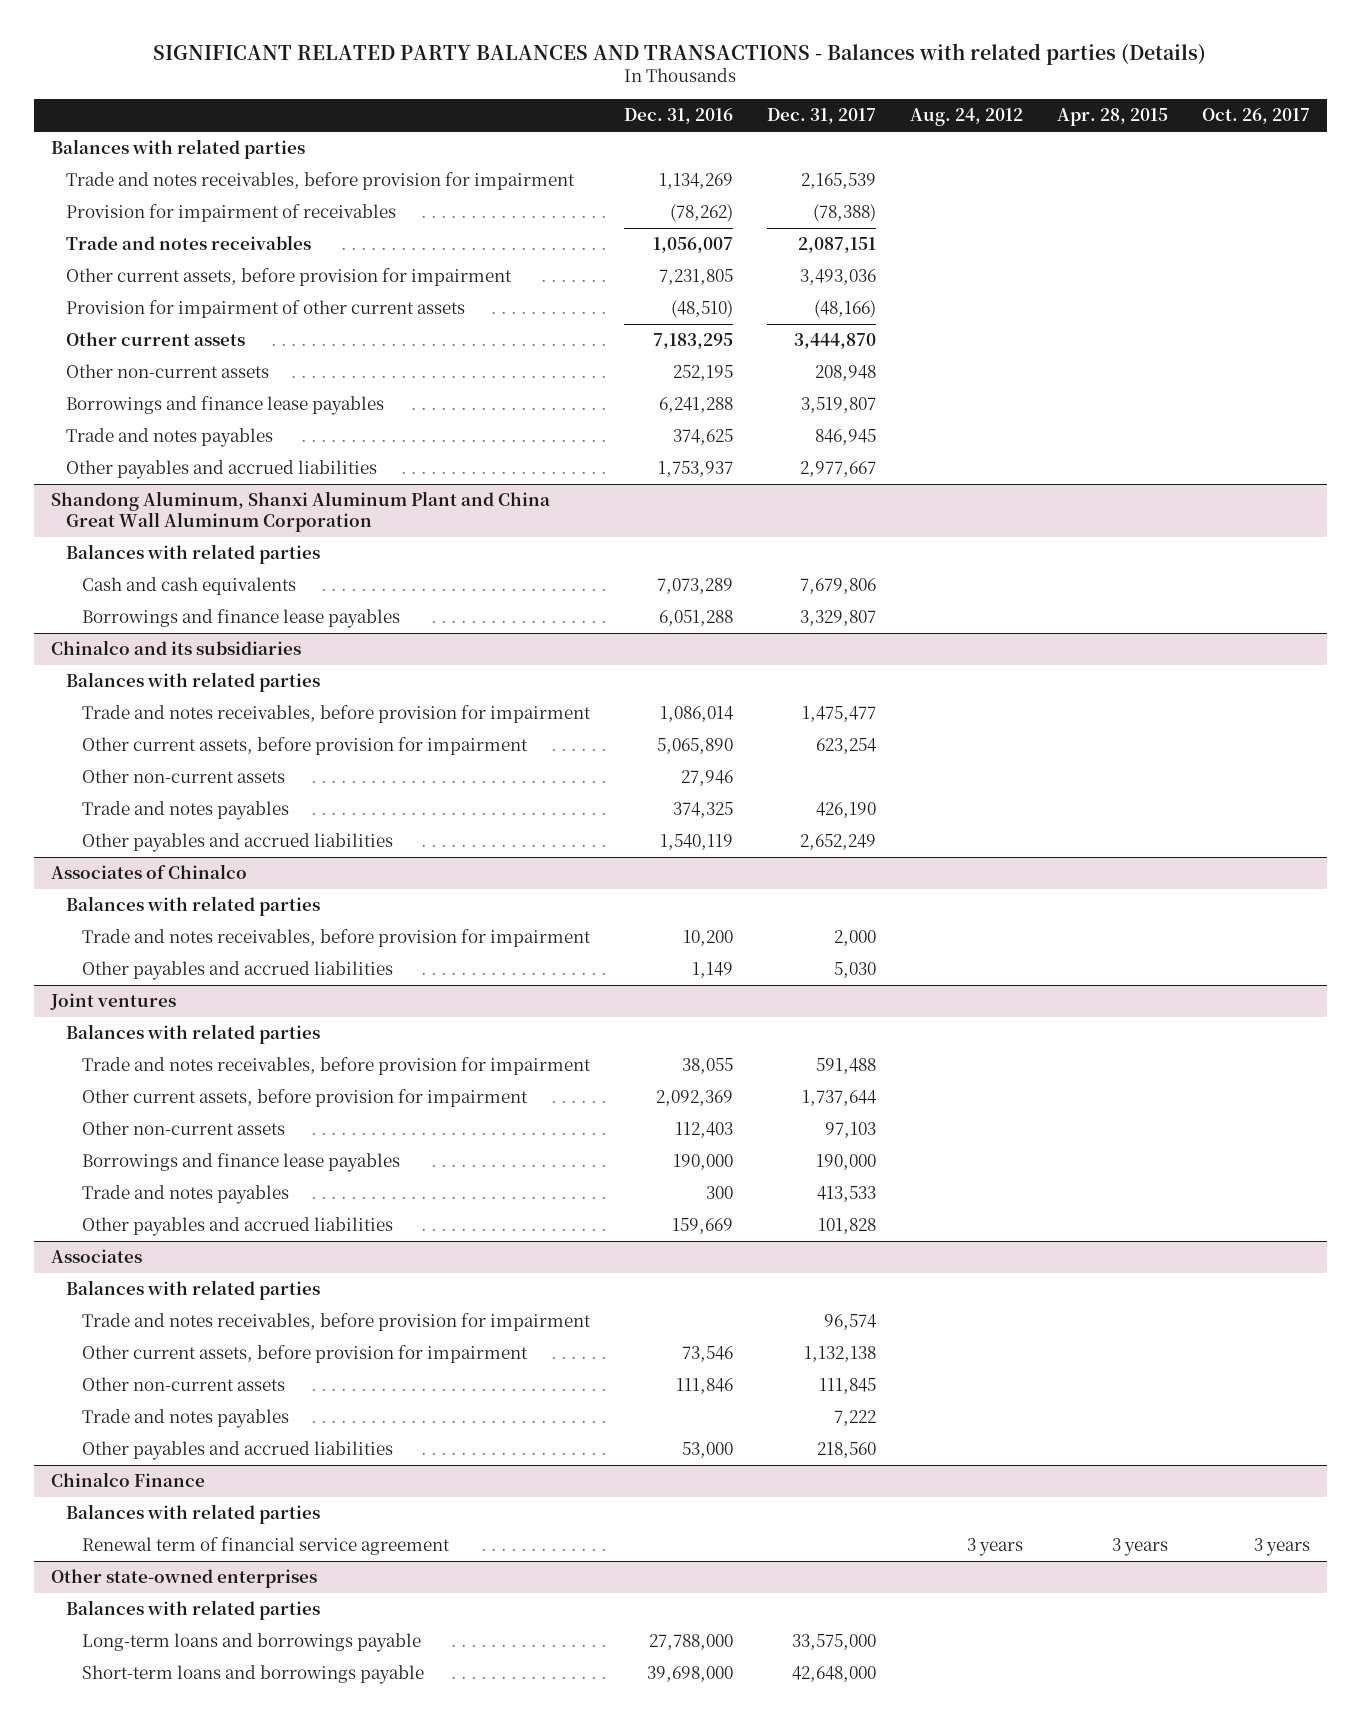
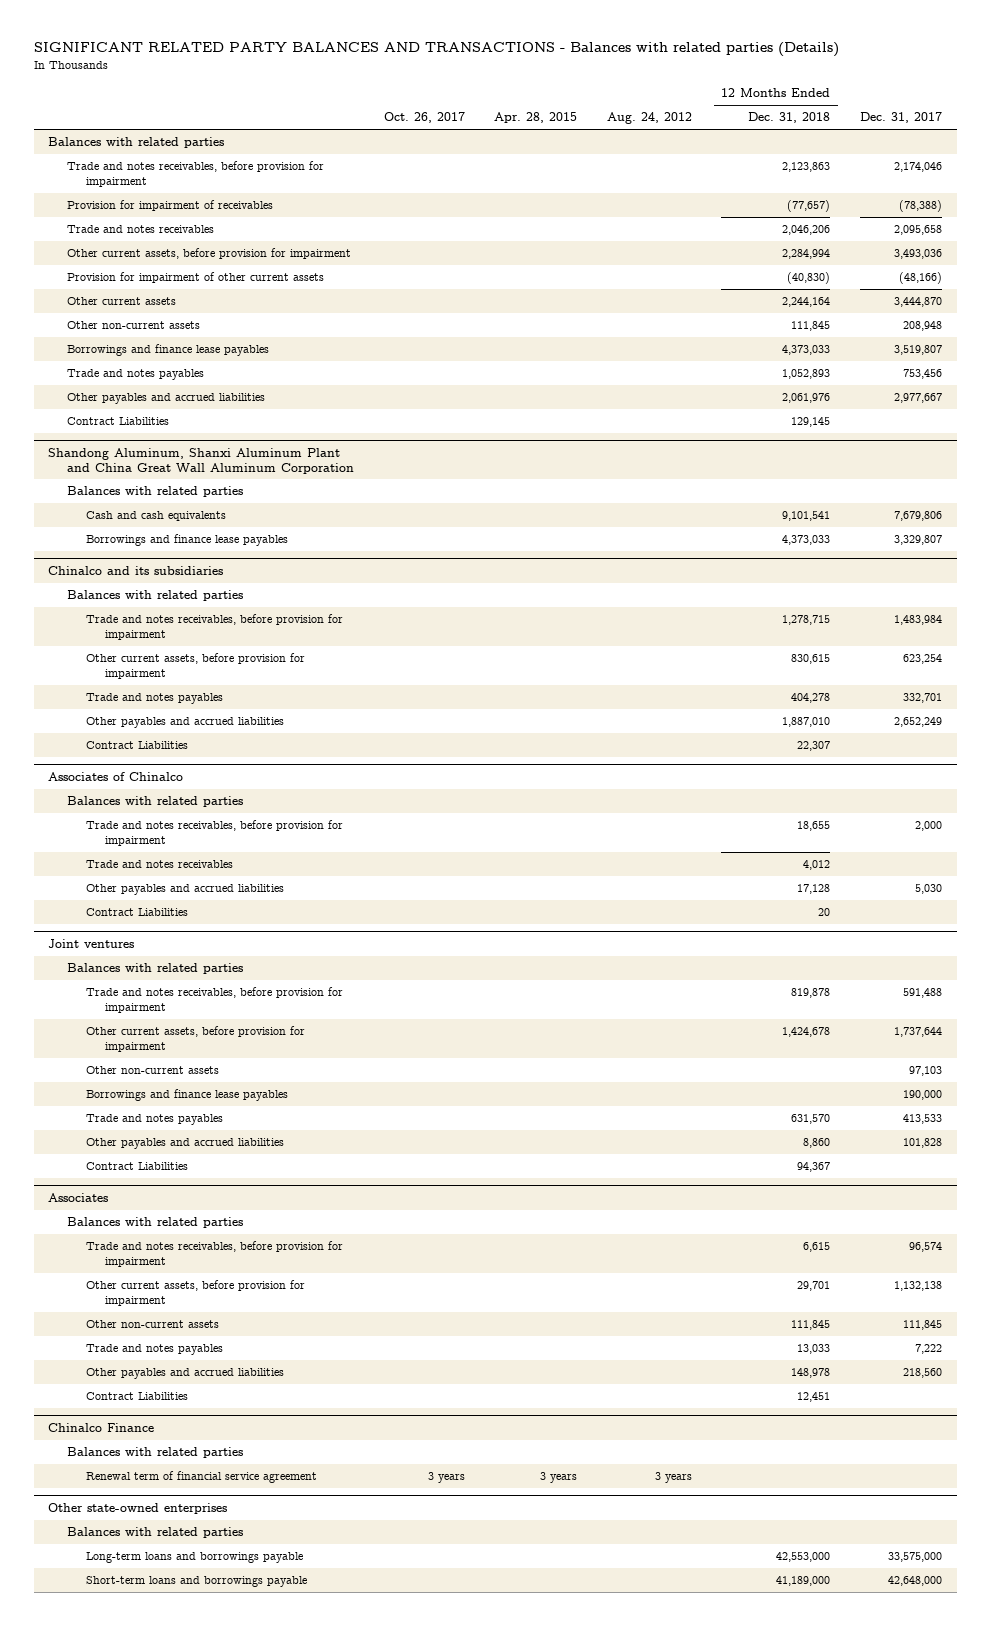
- | Dec. 31, 2016 | Dec. 31, 2017 | Aug. 24, 2012 | Apr. 28, 2015 | Oct. 26, 2017
+ | Oct. 26, 2017 | Apr. 28, 2015 | Aug. 24, 2012 | 12 Months Ended Dec. 31, 2018 | Dec. 31, 2017
- Trade and notes receivables, before provision for impairment | 1,134,269 | 2,165,539 | | |
+ Trade and notes receivables, before provision for impairment | | | | 2,123,863 | 2,174,046
- Trade and notes receivables | 1,056,007 | 2,087,151 | | |
+ Trade and notes receivables | | | | 2,046,206 | 2,095,658
- Trade and notes payables | 374,625 | 846,945 | | |
+ Trade and notes payables | | | | 1,052,893 | 753,456
+ Contract Liabilities | | | | 129,145 |
@ Chinalco and its subsidiaries
- Trade and notes receivables, before provision for impairment | 1,086,014 | 1,475,477 | | |
+ Trade and notes receivables, before provision for impairment | | | | 1,278,715 | 1,483,984
- Other non-current assets | 27,946 | | | |
- Trade and notes payables | 374,325 | 426,190 | | |
+ Trade and notes payables | | | | 404,278 | 332,701
+ Contract Liabilities | | | | 22,307 |
@ Associates of Chinalco
+ Trade and notes receivables | | | | 4,012 |
+ Contract Liabilities | | | | 20 |
@ Joint ventures
+ Contract Liabilities | | | | 94,367 |
@ Associates
+ Contract Liabilities | | | | 12,451 |

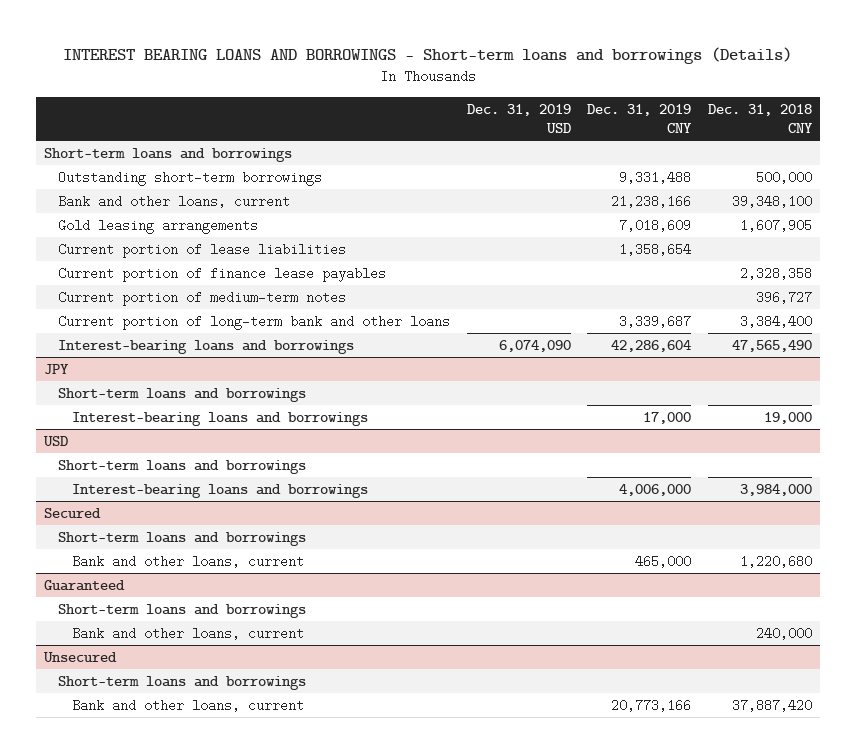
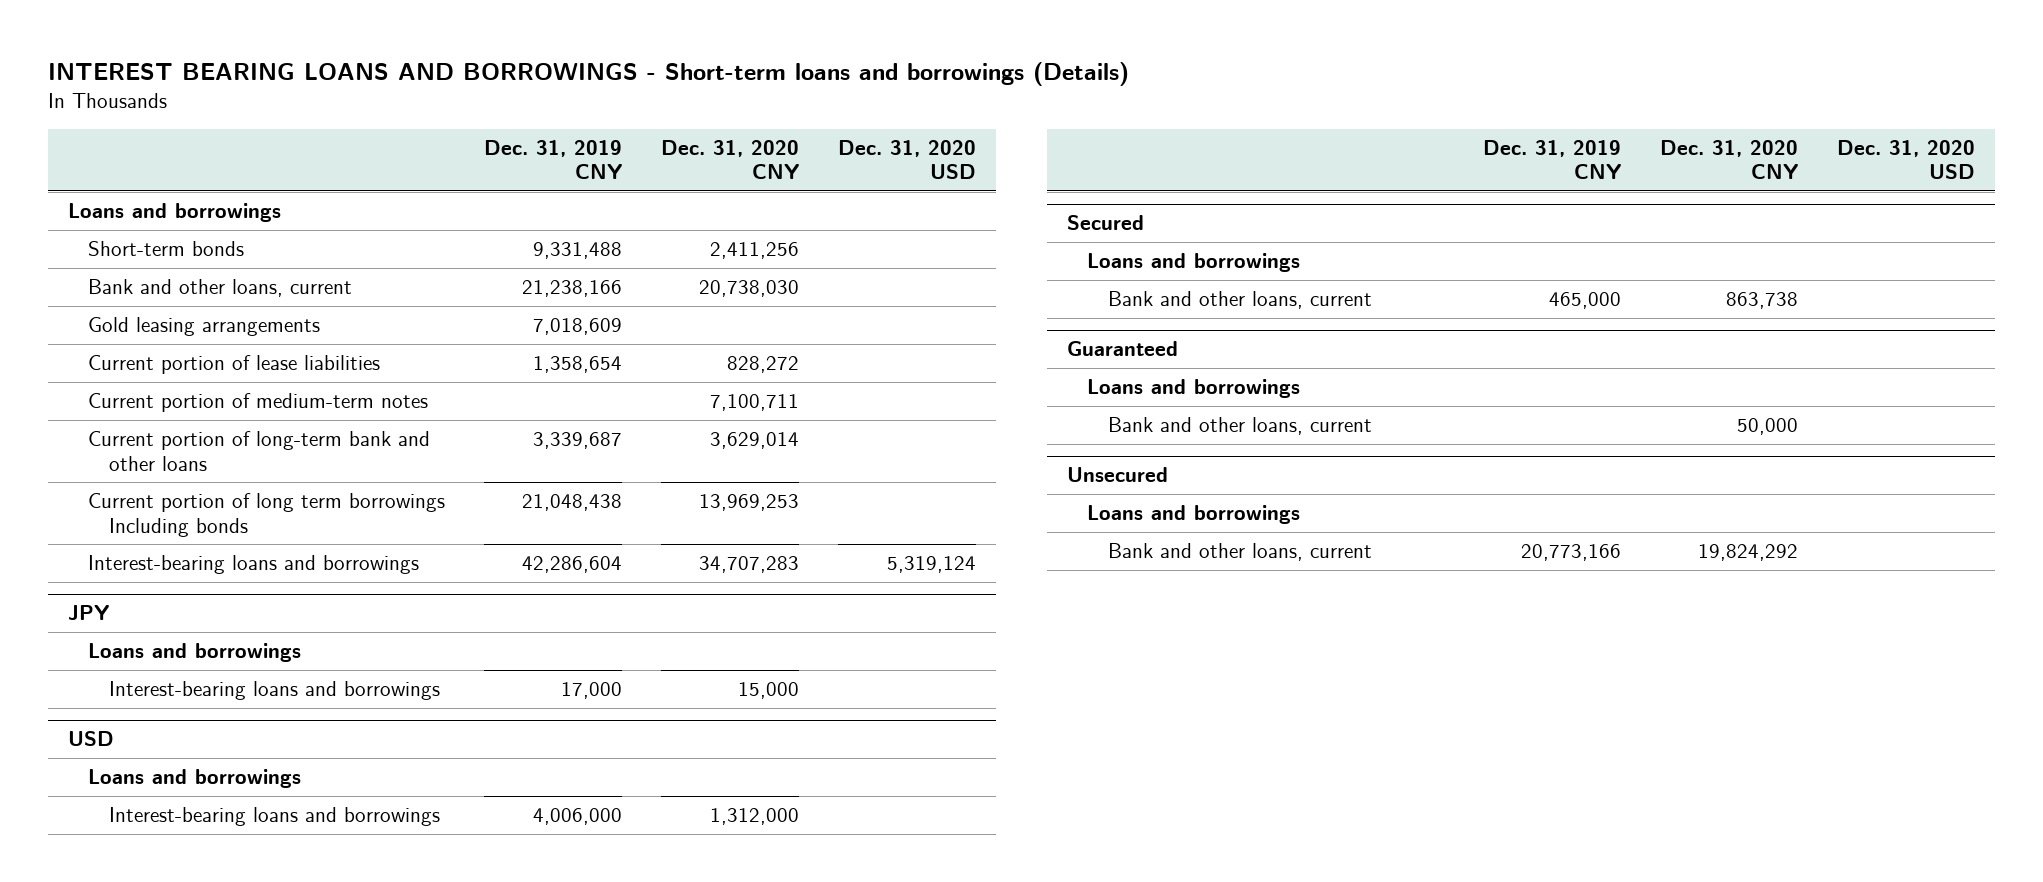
- | Dec. 31, 2019 USD | Dec. 31, 2019 CNY | Dec. 31, 2018 CNY
+ | Dec. 31, 2019 CNY | Dec. 31, 2020 CNY | Dec. 31, 2020 USD
- Short-term loans and borrowings
- Outstanding short-term borrowings | | 9,331,488 | 500,000
+ Loans and borrowings
+ Short-term bonds | 9,331,488 | 2,411,256 |
- Current portion of finance lease payables | | | 2,328,358
+ Current portion of long term borrowings Including bonds | 21,048,438 | 13,969,253 |
@ JPY
- Short-term loans and borrowings
+ Loans and borrowings
@ USD
- Short-term loans and borrowings
+ Loans and borrowings
@ Secured
- Short-term loans and borrowings
+ Loans and borrowings
@ Guaranteed
- Short-term loans and borrowings
+ Loans and borrowings
@ Unsecured
- Short-term loans and borrowings
+ Loans and borrowings

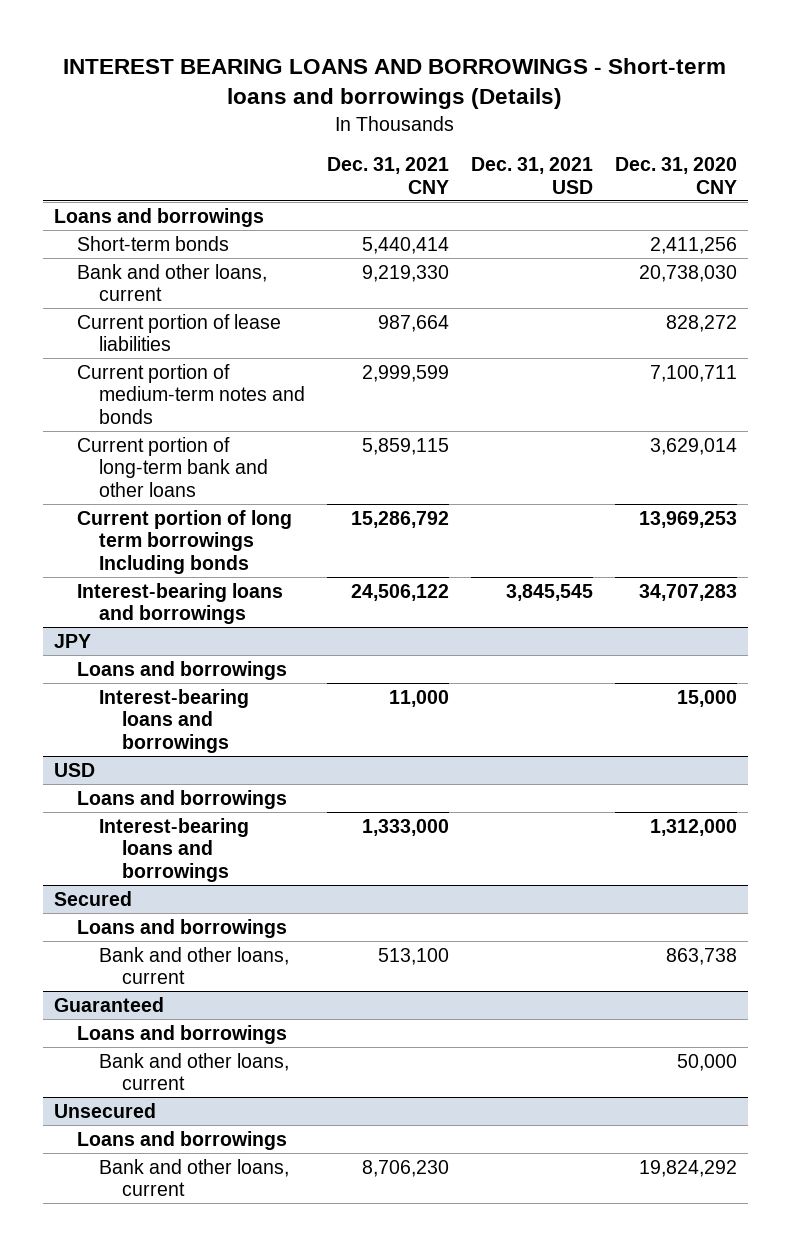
- | Dec. 31, 2019 CNY | Dec. 31, 2020 CNY | Dec. 31, 2020 USD
+ | Dec. 31, 2021 CNY | Dec. 31, 2021 USD | Dec. 31, 2020 CNY
- Gold leasing arrangements | 7,018,609 | |
- Current portion of medium-term notes | | 7,100,711 |
+ Current portion of medium-term notes and bonds | 2,999,599 | | 7,100,711

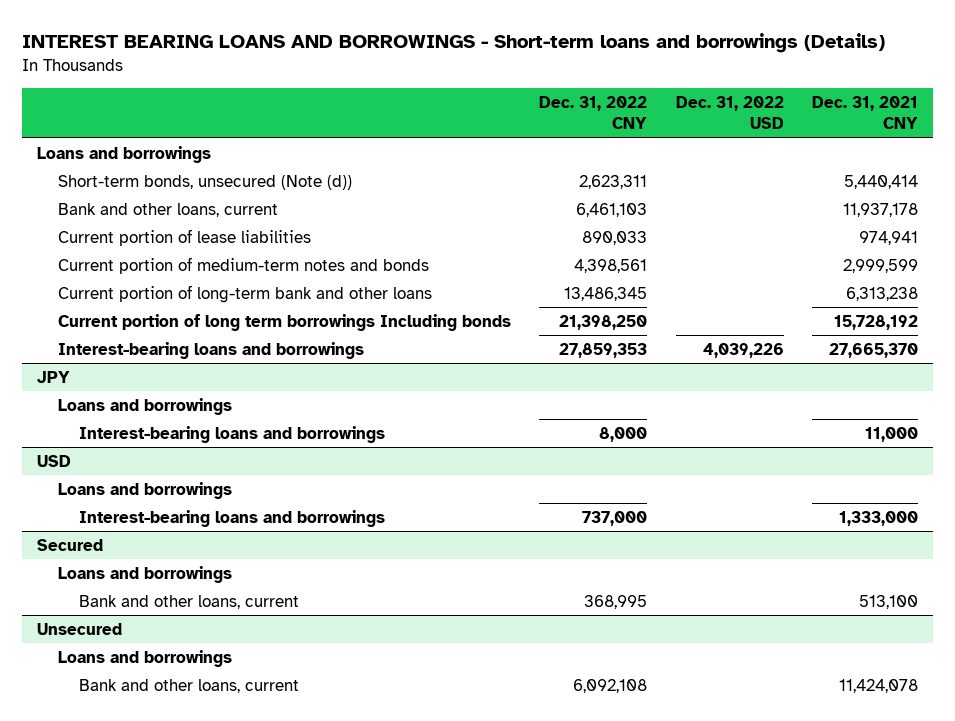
- | Dec. 31, 2021 CNY | Dec. 31, 2021 USD | Dec. 31, 2020 CNY
+ | Dec. 31, 2022 CNY | Dec. 31, 2022 USD | Dec. 31, 2021 CNY
- Short-term bonds | 5,440,414 | | 2,411,256
- Bank and other loans, current | 9,219,330 | | 20,738,030
- Current portion of lease liabilities | 987,664 | | 828,272
+ Short-term bonds, unsecured (Note (d)) | 2,623,311 | | 5,440,414
+ Bank and other loans, current | 6,461,103 | | 11,937,178
+ Current portion of lease liabilities | 890,033 | | 974,941
- Current portion of long-term bank and other loans | 5,859,115 | | 3,629,014
- Current portion of long term borrowings Including bonds | 15,286,792 | | 13,969,253
- Interest-bearing loans and borrowings | 24,506,122 | 3,845,545 | 34,707,283
+ Current portion of long-term bank and other loans | 13,486,345 | | 6,313,238
+ Current portion of long term borrowings Including bonds | 21,398,250 | | 15,728,192
+ Interest-bearing loans and borrowings | 27,859,353 | 4,039,226 | 27,665,370
- Guaranteed
- Loans and borrowings
- Bank and other loans, current | | | 50,000
@ Unsecured
- Bank and other loans, current | 8,706,230 | | 19,824,292
+ Bank and other loans, current | 6,092,108 | | 11,424,078

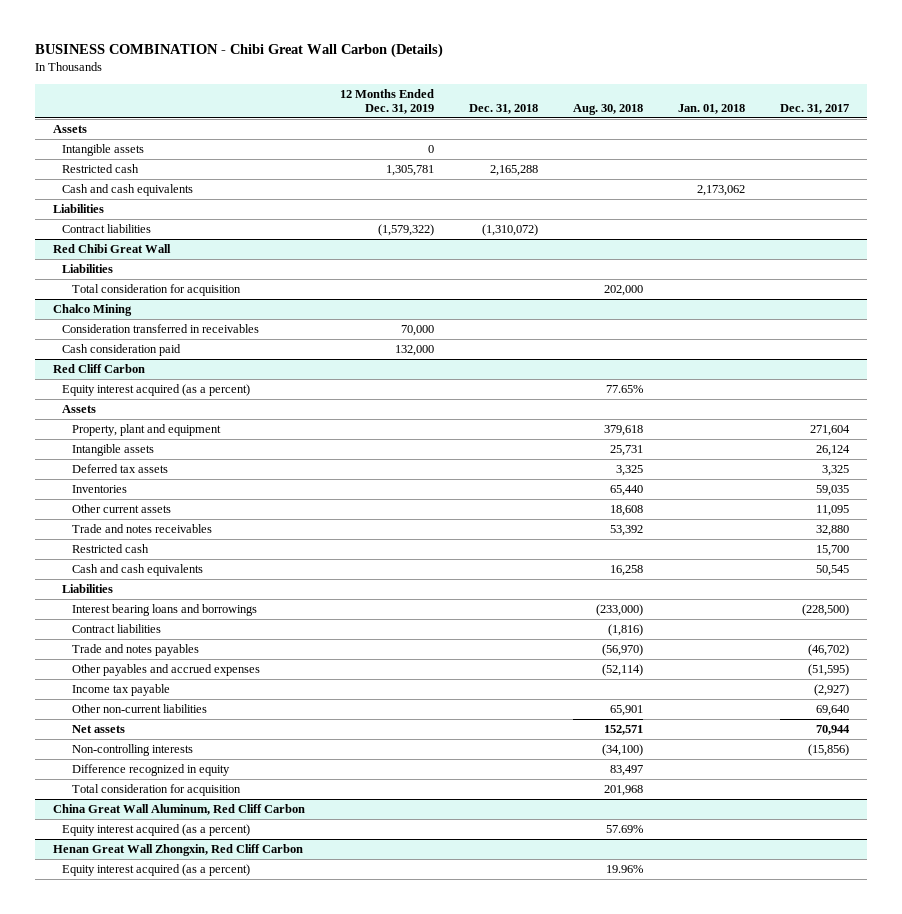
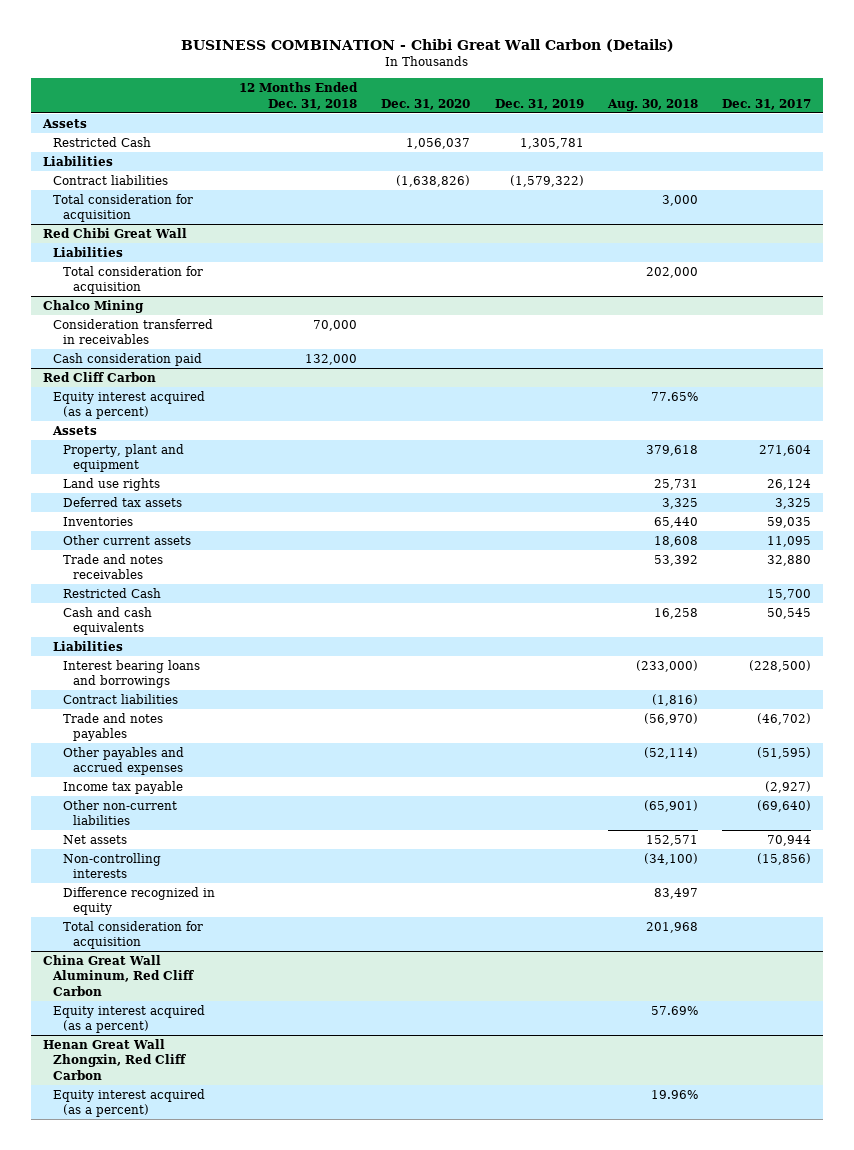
- | 12 Months Ended Dec. 31, 2019 | Dec. 31, 2018 | Aug. 30, 2018 | Jan. 01, 2018 | Dec. 31, 2017
+ | 12 Months Ended Dec. 31, 2018 | Dec. 31, 2020 | Dec. 31, 2019 | Aug. 30, 2018 | Dec. 31, 2017
- Intangible assets | 0 | | | |
- Restricted cash | 1,305,781 | 2,165,288 | | |
- Cash and cash equivalents | | | | 2,173,062 |
+ Restricted Cash | | 1,056,037 | 1,305,781 | |
+ Total consideration for acquisition | | | | 3,000 |
@ Red Cliff Carbon
- Intangible assets | | | 25,731 | | 26,124
+ Land use rights | | | | 25,731 | 26,124
- Restricted cash | | | | | 15,700
+ Restricted Cash | | | | | 15,700
- Other non-current liabilities | | | 65,901 | | 69,640
+ Other non-current liabilities | | | | (65,901) | (69,640)

